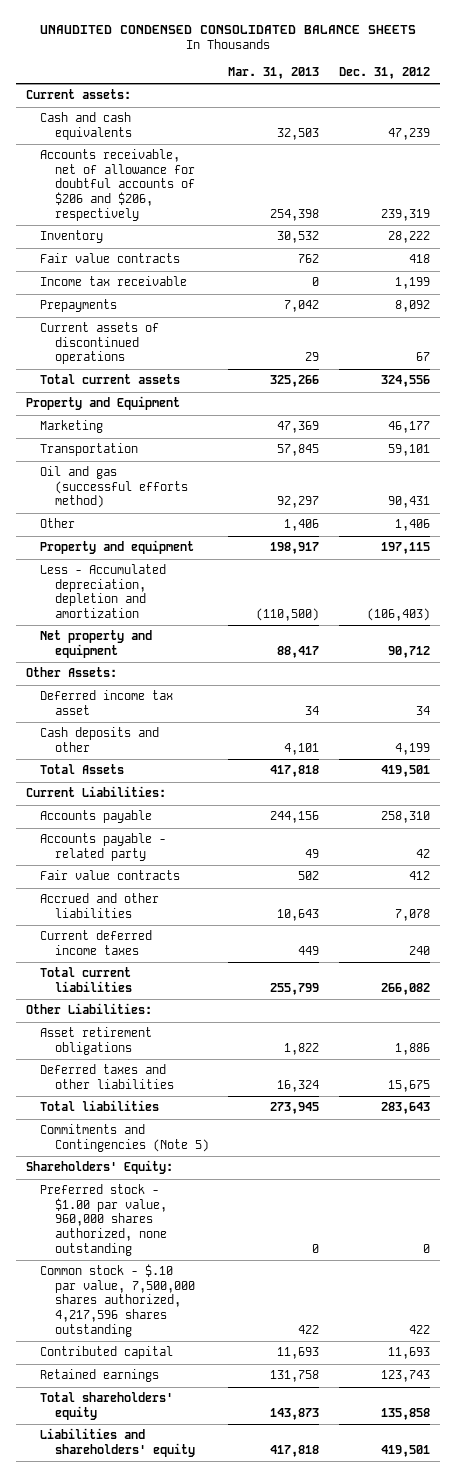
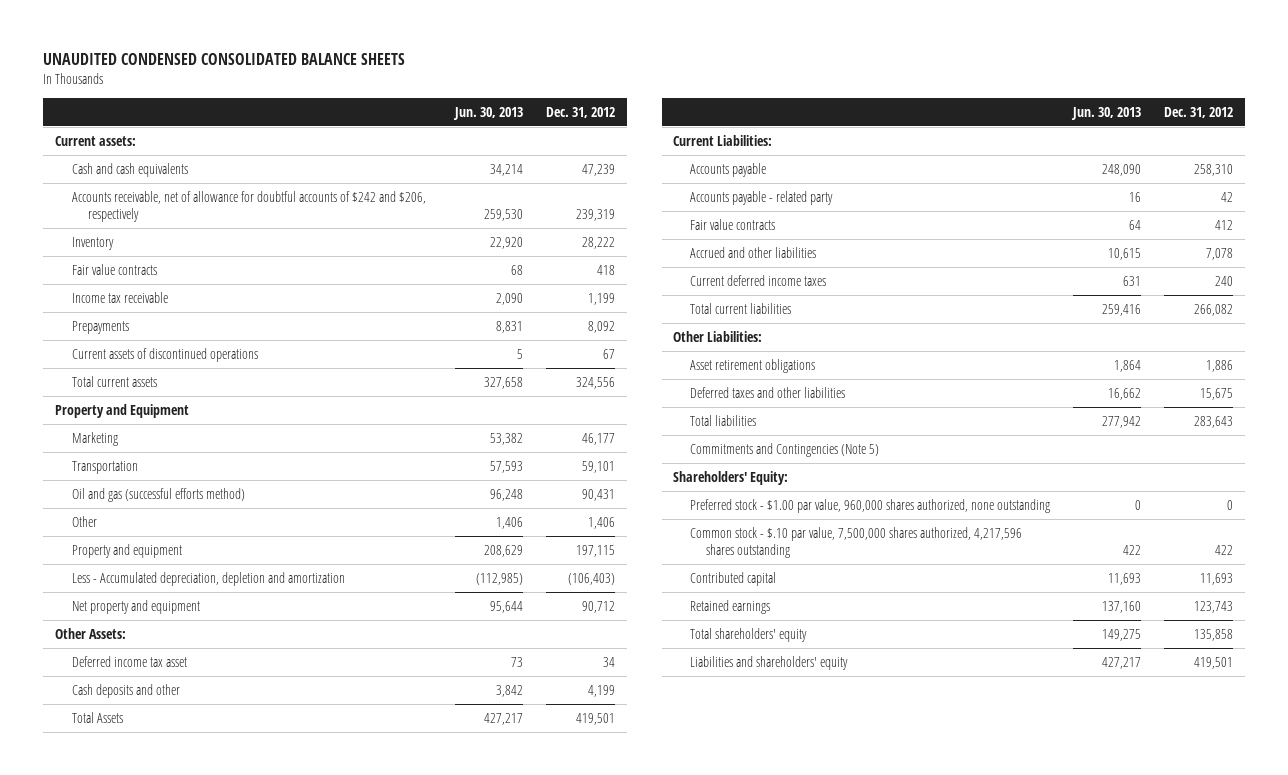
- | Mar. 31, 2013 | Dec. 31, 2012
+ | Jun. 30, 2013 | Dec. 31, 2012
- Accounts receivable, net of allowance for doubtful accounts of $206 and $206, respectively | 254,398 | 239,319
+ Accounts receivable, net of allowance for doubtful accounts of $242 and $206, respectively | 259,530 | 239,319

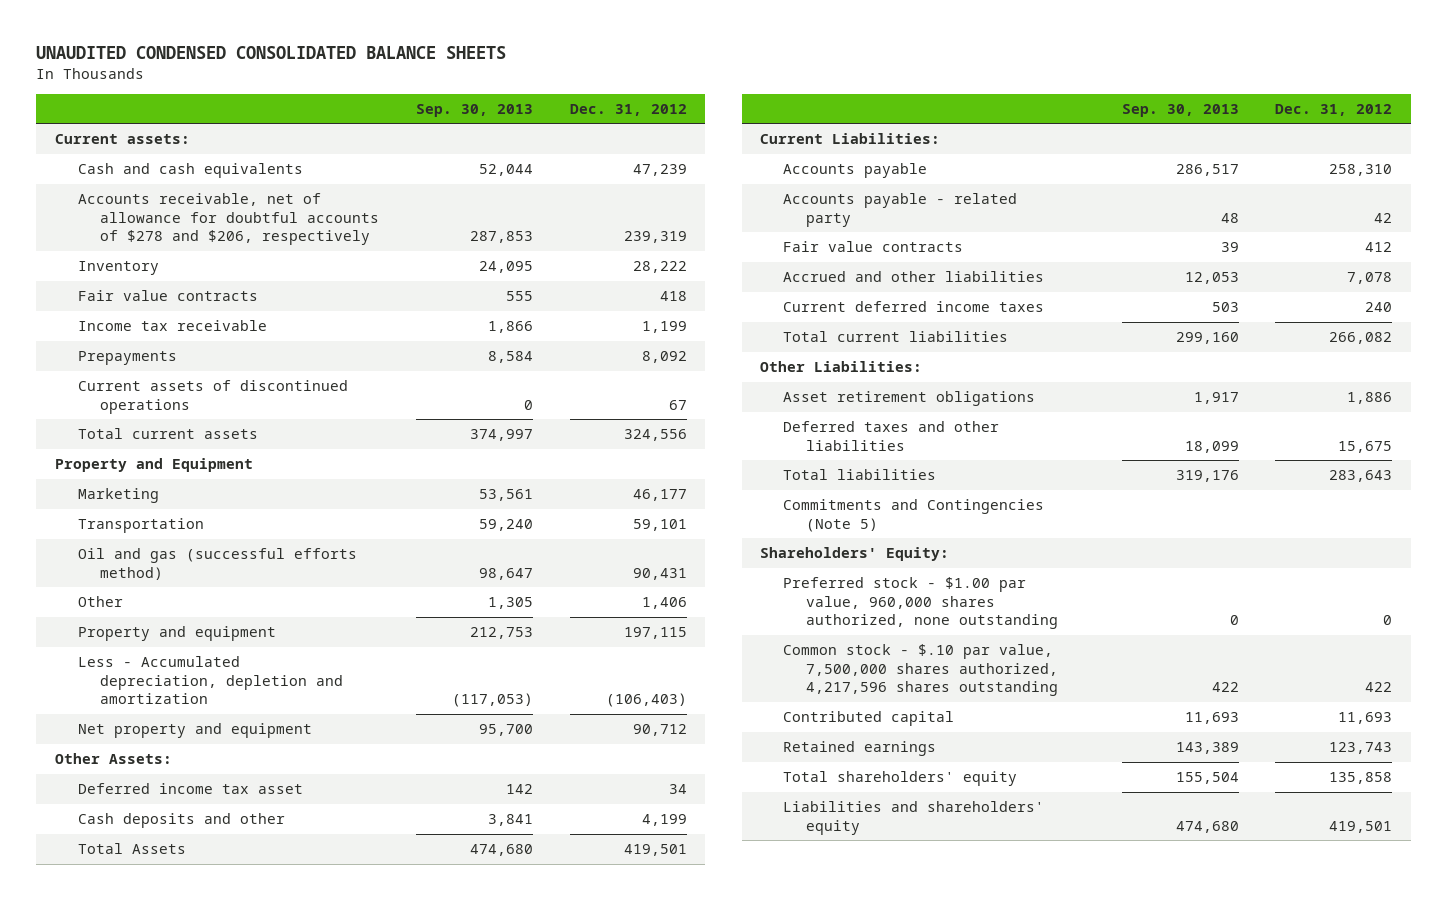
- | Jun. 30, 2013 | Dec. 31, 2012
+ | Sep. 30, 2013 | Dec. 31, 2012
- Accounts receivable, net of allowance for doubtful accounts of $242 and $206, respectively | 259,530 | 239,319
+ Accounts receivable, net of allowance for doubtful accounts of $278 and $206, respectively | 287,853 | 239,319

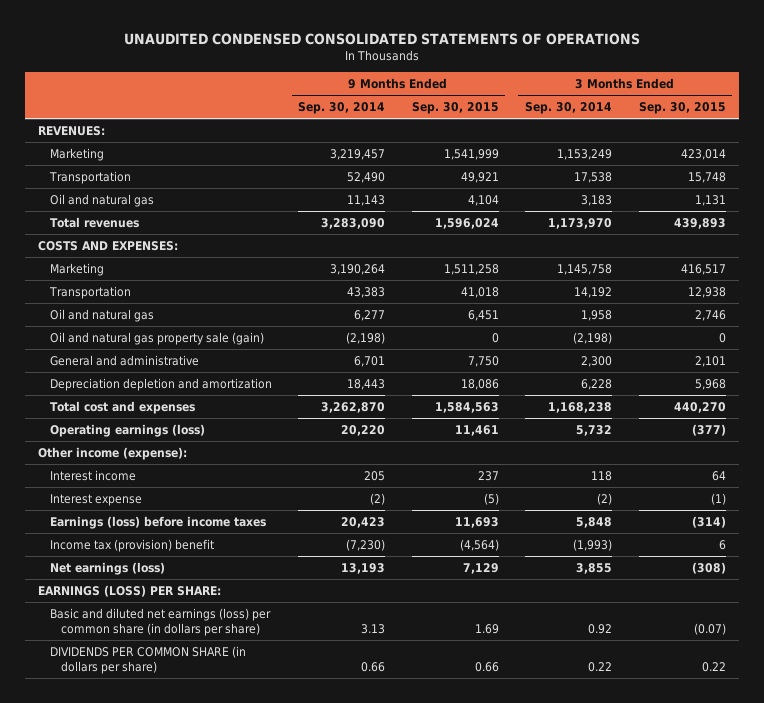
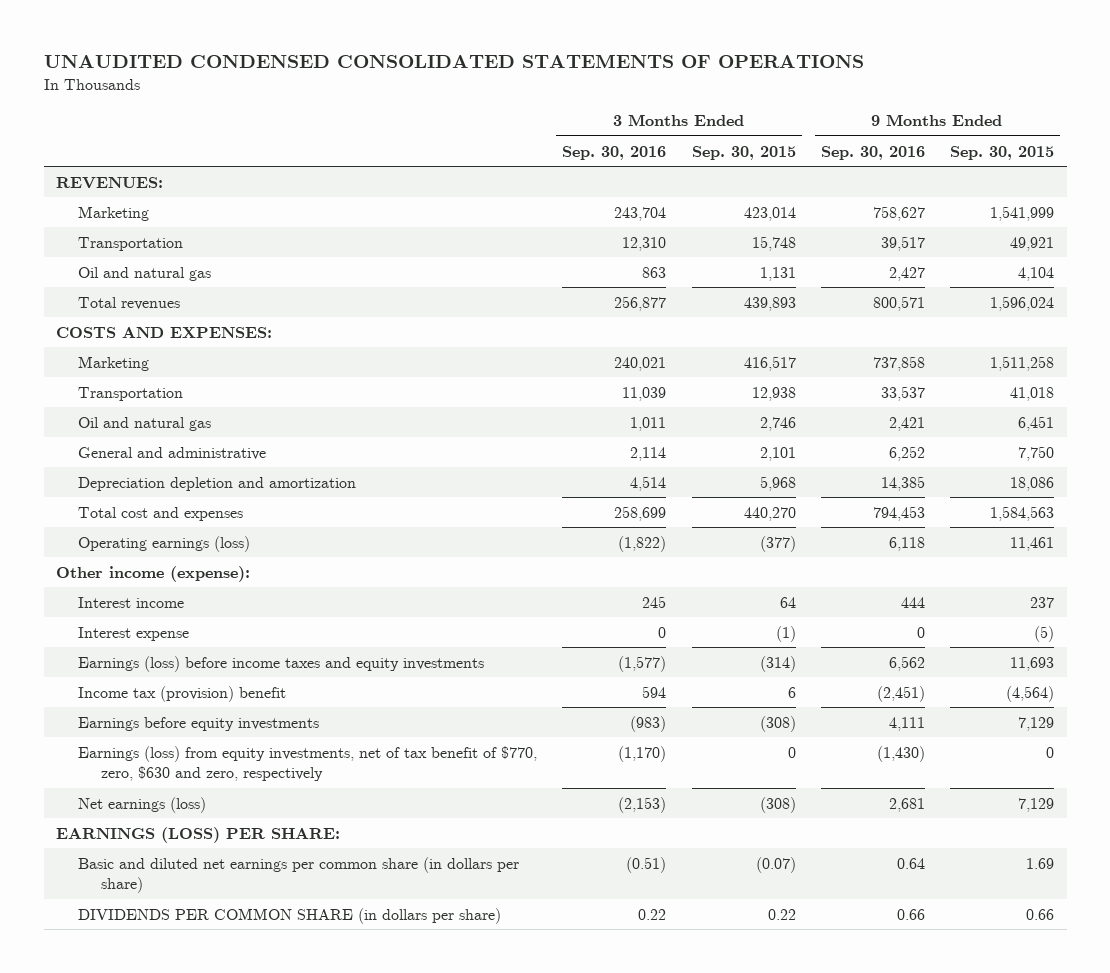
- | 9 Months Ended Sep. 30, 2014 | 9 Months Ended Sep. 30, 2015 | 3 Months Ended Sep. 30, 2014 | 3 Months Ended Sep. 30, 2015
+ | 3 Months Ended Sep. 30, 2016 | 3 Months Ended Sep. 30, 2015 | 9 Months Ended Sep. 30, 2016 | 9 Months Ended Sep. 30, 2015
- Oil and natural gas property sale (gain) | (2,198) | 0 | (2,198) | 0
- Earnings (loss) before income taxes | 20,423 | 11,693 | 5,848 | (314)
+ Earnings (loss) before income taxes and equity investments | (1,577) | (314) | 6,562 | 11,693
+ Earnings before equity investments | (983) | (308) | 4,111 | 7,129
+ Earnings (loss) from equity investments, net of tax benefit of $770, zero, $630 and zero, respectively | (1,170) | 0 | (1,430) | 0
- Basic and diluted net earnings (loss) per common share (in dollars per share) | 3.13 | 1.69 | 0.92 | (0.07)
+ Basic and diluted net earnings per common share (in dollars per share) | (0.51) | (0.07) | 0.64 | 1.69

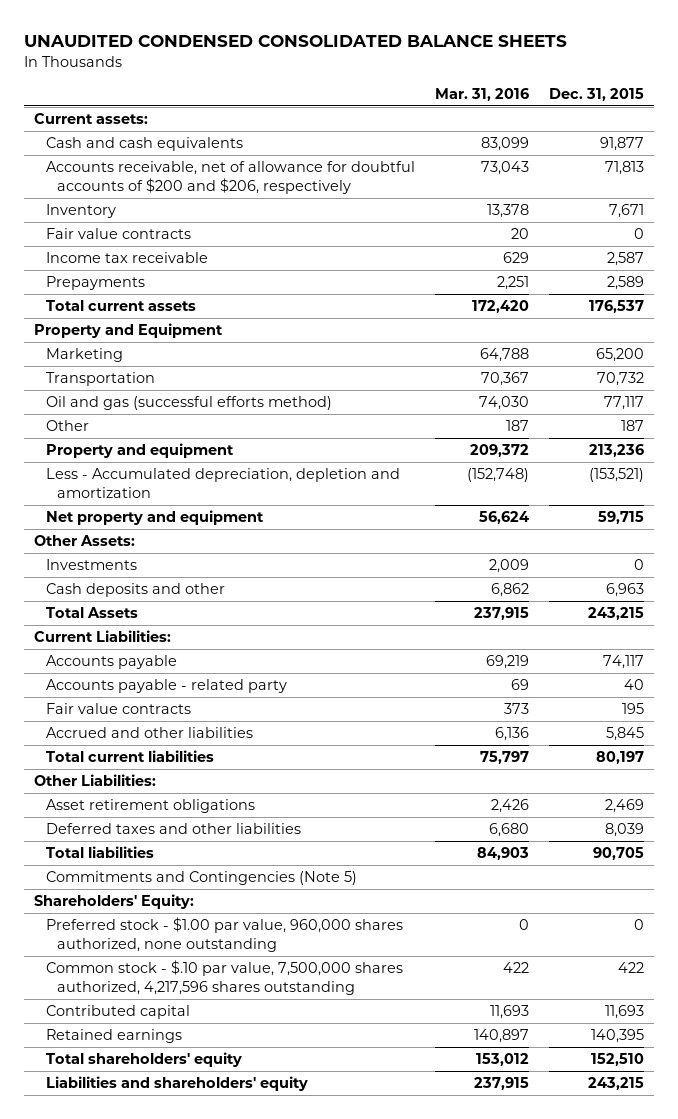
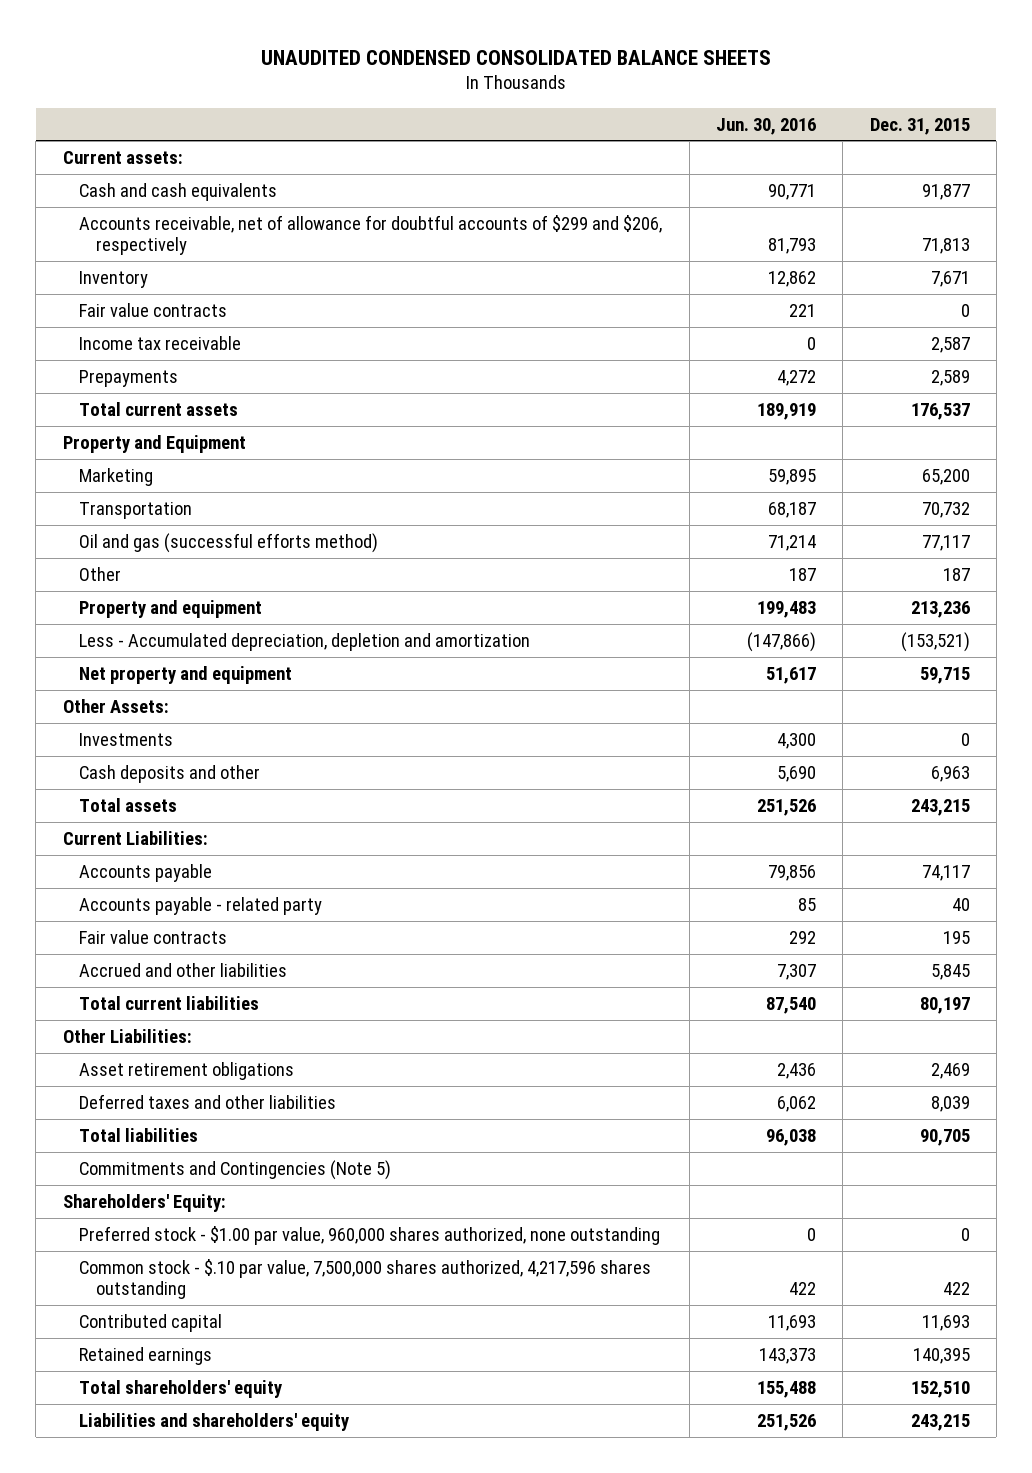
- | Mar. 31, 2016 | Dec. 31, 2015
+ | Jun. 30, 2016 | Dec. 31, 2015
- Accounts receivable, net of allowance for doubtful accounts of $200 and $206, respectively | 73,043 | 71,813
+ Accounts receivable, net of allowance for doubtful accounts of $299 and $206, respectively | 81,793 | 71,813
- Total Assets | 237,915 | 243,215
+ Total assets | 251,526 | 243,215

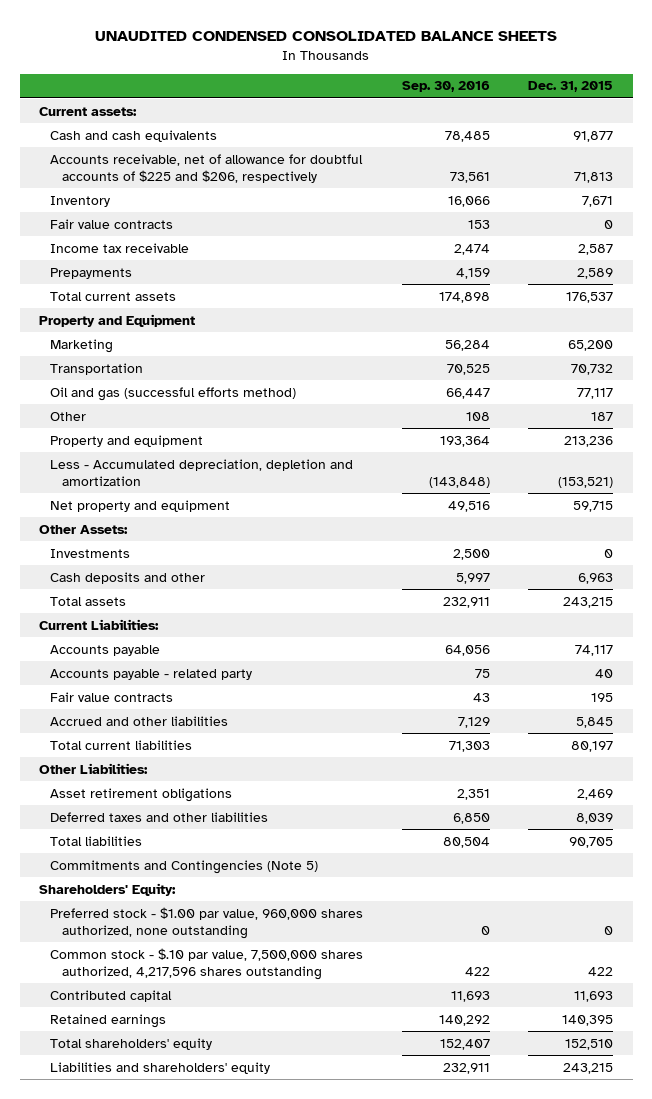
- | Jun. 30, 2016 | Dec. 31, 2015
+ | Sep. 30, 2016 | Dec. 31, 2015
- Accounts receivable, net of allowance for doubtful accounts of $299 and $206, respectively | 81,793 | 71,813
+ Accounts receivable, net of allowance for doubtful accounts of $225 and $206, respectively | 73,561 | 71,813

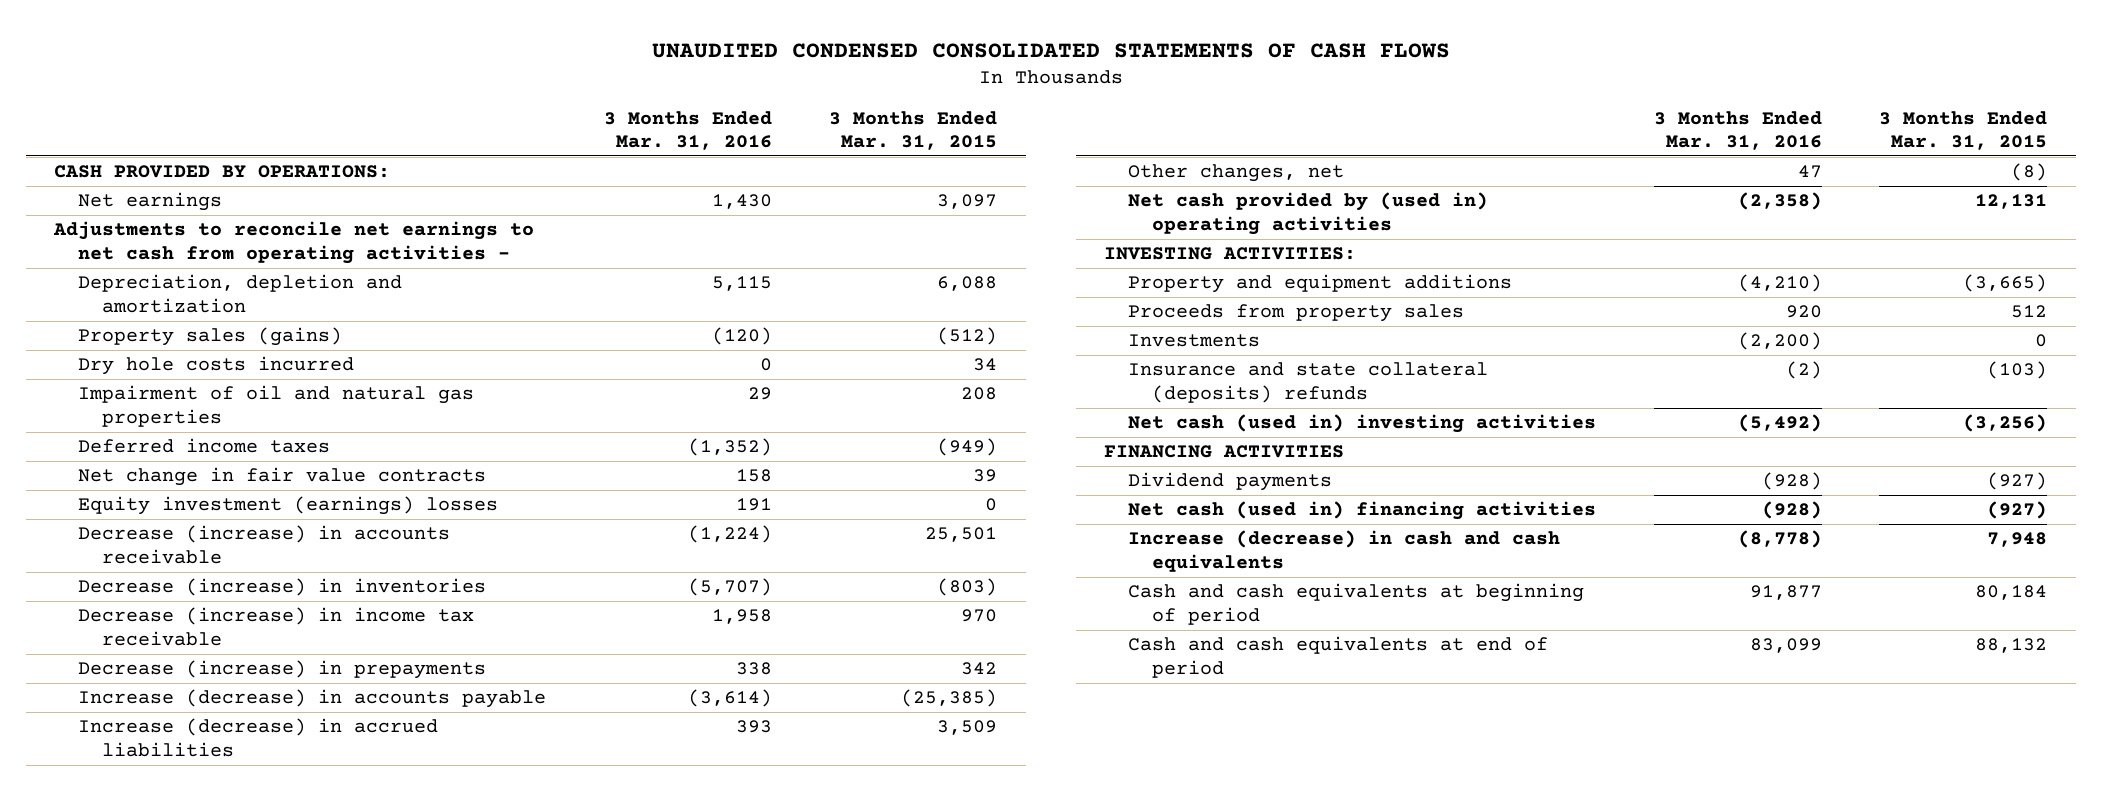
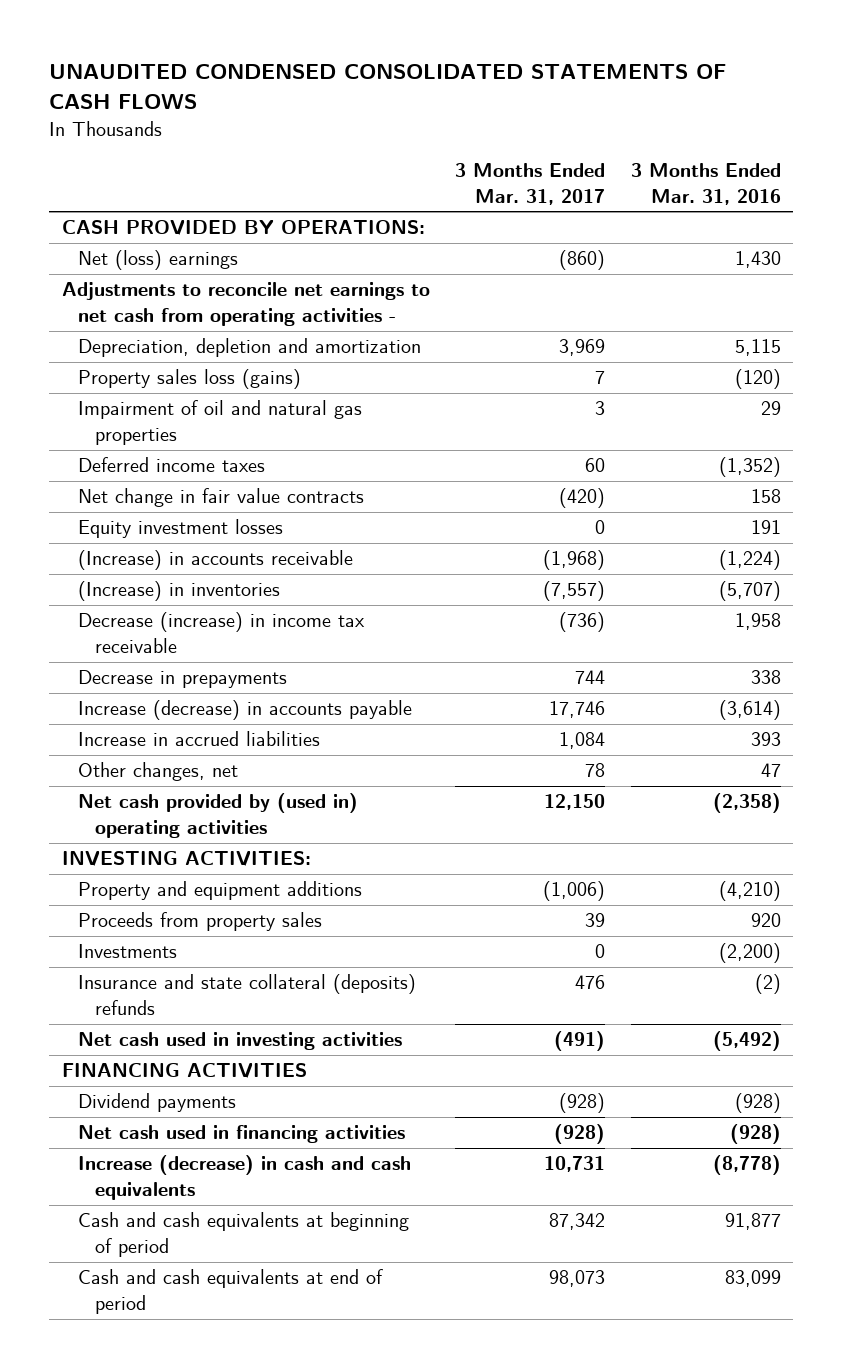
- | 3 Months Ended Mar. 31, 2016 | 3 Months Ended Mar. 31, 2015
+ | 3 Months Ended Mar. 31, 2017 | 3 Months Ended Mar. 31, 2016
- Net earnings | 1,430 | 3,097
+ Net (loss) earnings | (860) | 1,430
- Property sales (gains) | (120) | (512)
- Dry hole costs incurred | 0 | 34
+ Property sales loss (gains) | 7 | (120)
- Equity investment (earnings) losses | 191 | 0
- Decrease (increase) in accounts receivable | (1,224) | 25,501
- Decrease (increase) in inventories | (5,707) | (803)
+ Equity investment losses | 0 | 191
+ (Increase) in accounts receivable | (1,968) | (1,224)
+ (Increase) in inventories | (7,557) | (5,707)
- Decrease (increase) in prepayments | 338 | 342
+ Decrease in prepayments | 744 | 338
- Increase (decrease) in accrued liabilities | 393 | 3,509
+ Increase in accrued liabilities | 1,084 | 393
- Net cash (used in) investing activities | (5,492) | (3,256)
+ Net cash used in investing activities | (491) | (5,492)
- Net cash (used in) financing activities | (928) | (927)
+ Net cash used in financing activities | (928) | (928)

